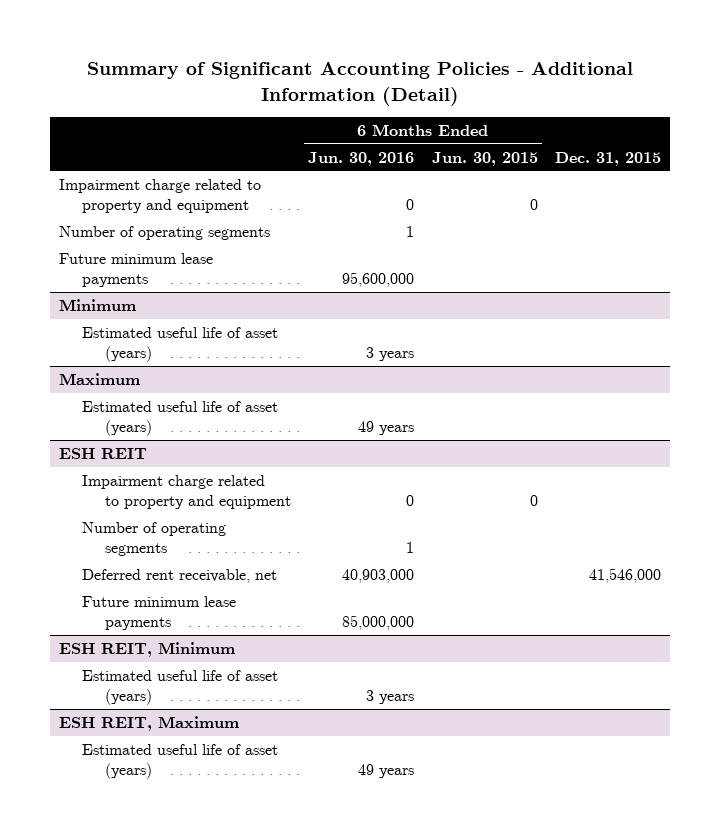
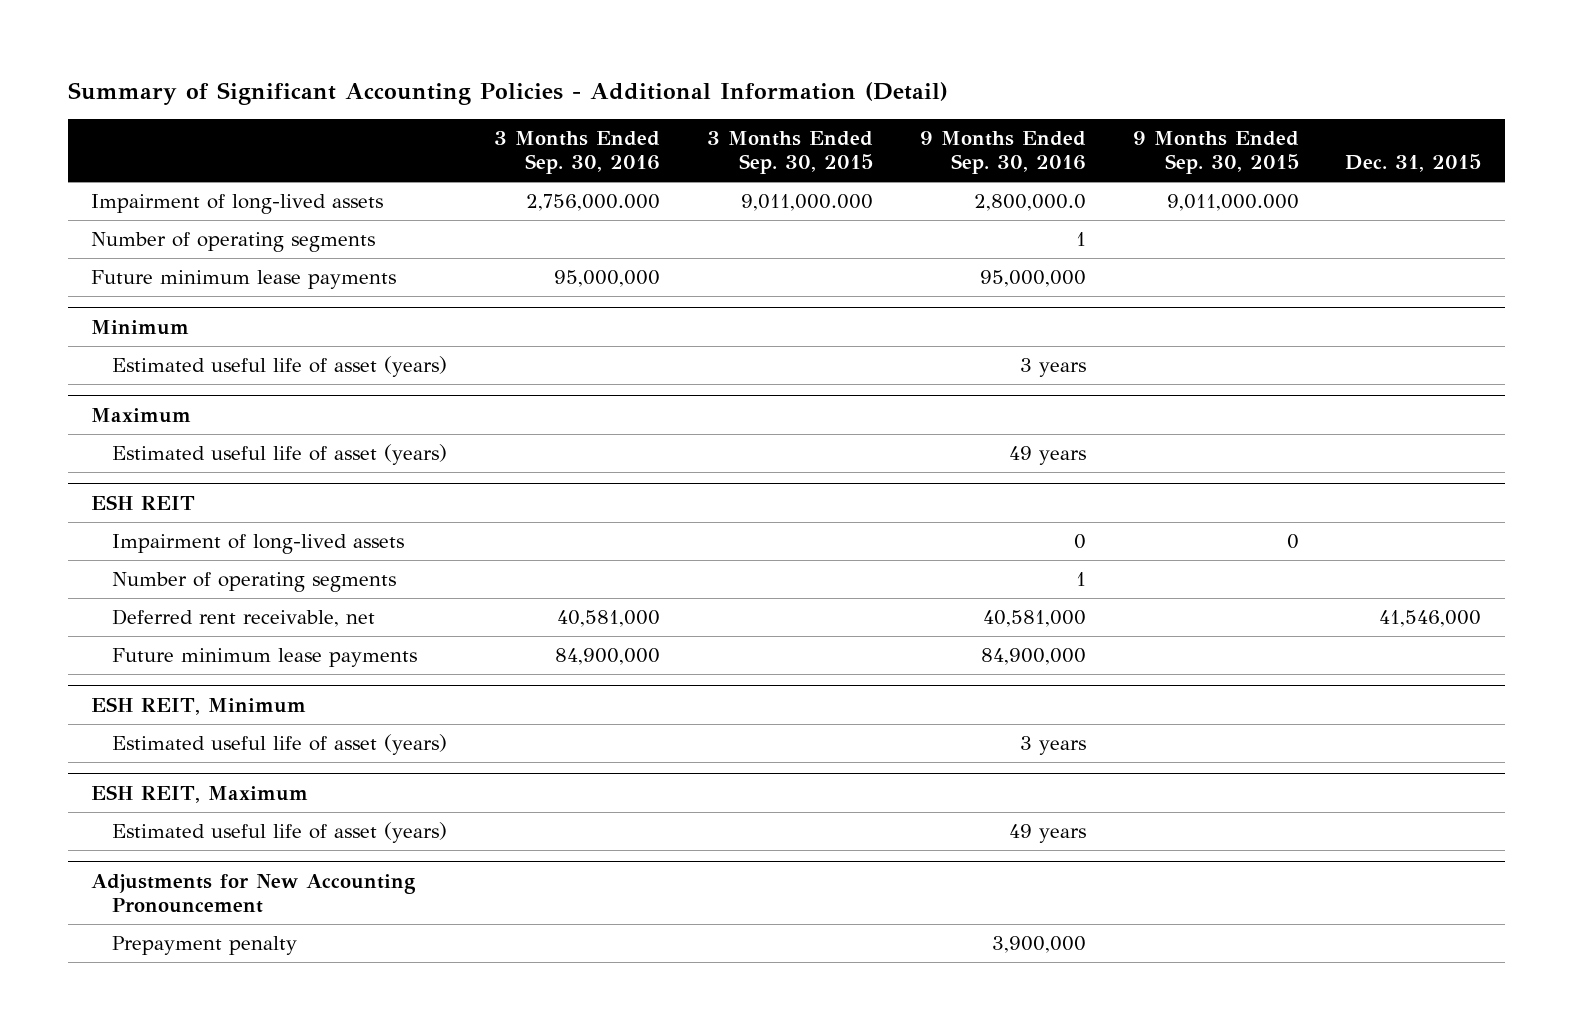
- | 6 Months Ended Jun. 30, 2016 | 6 Months Ended Jun. 30, 2015 | Dec. 31, 2015
+ | 3 Months Ended Sep. 30, 2016 | 3 Months Ended Sep. 30, 2015 | 9 Months Ended Sep. 30, 2016 | 9 Months Ended Sep. 30, 2015 | Dec. 31, 2015
- Impairment charge related to property and equipment | 0 | 0 |
+ Impairment of long-lived assets | 2,756,000.000 | 9,011,000.000 | 2,800,000.0 | 9,011,000.000 |
@ ESH REIT
- Impairment charge related to property and equipment | 0 | 0 |
+ Impairment of long-lived assets | | | 0 | 0 |
+ Adjustments for New Accounting Pronouncement
+ Prepayment penalty | | | 3,900,000 | |

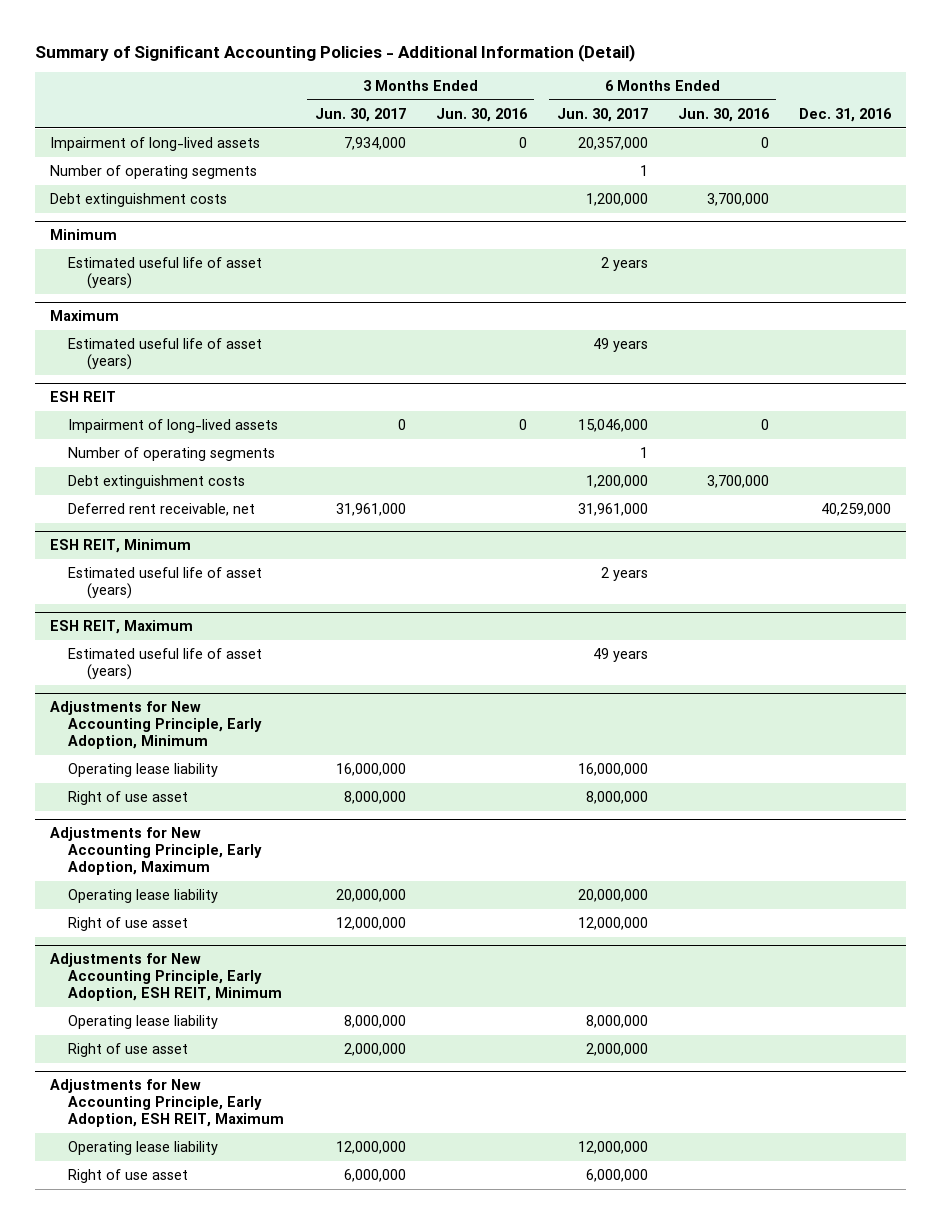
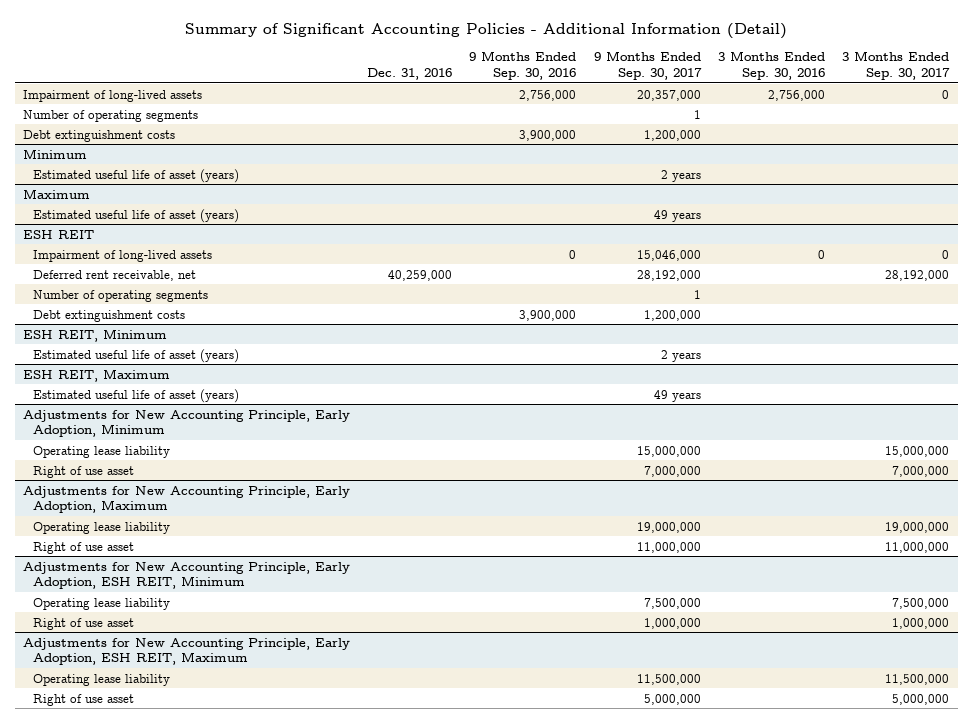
- | 3 Months Ended Jun. 30, 2017 | 3 Months Ended Jun. 30, 2016 | 6 Months Ended Jun. 30, 2017 | 6 Months Ended Jun. 30, 2016 | Dec. 31, 2016
+ | Dec. 31, 2016 | 9 Months Ended Sep. 30, 2016 | 9 Months Ended Sep. 30, 2017 | 3 Months Ended Sep. 30, 2016 | 3 Months Ended Sep. 30, 2017
@ ESH REIT
moved up: Deferred rent receivable, net | 40,259,000 | | 28,192,000 | | 28,192,000

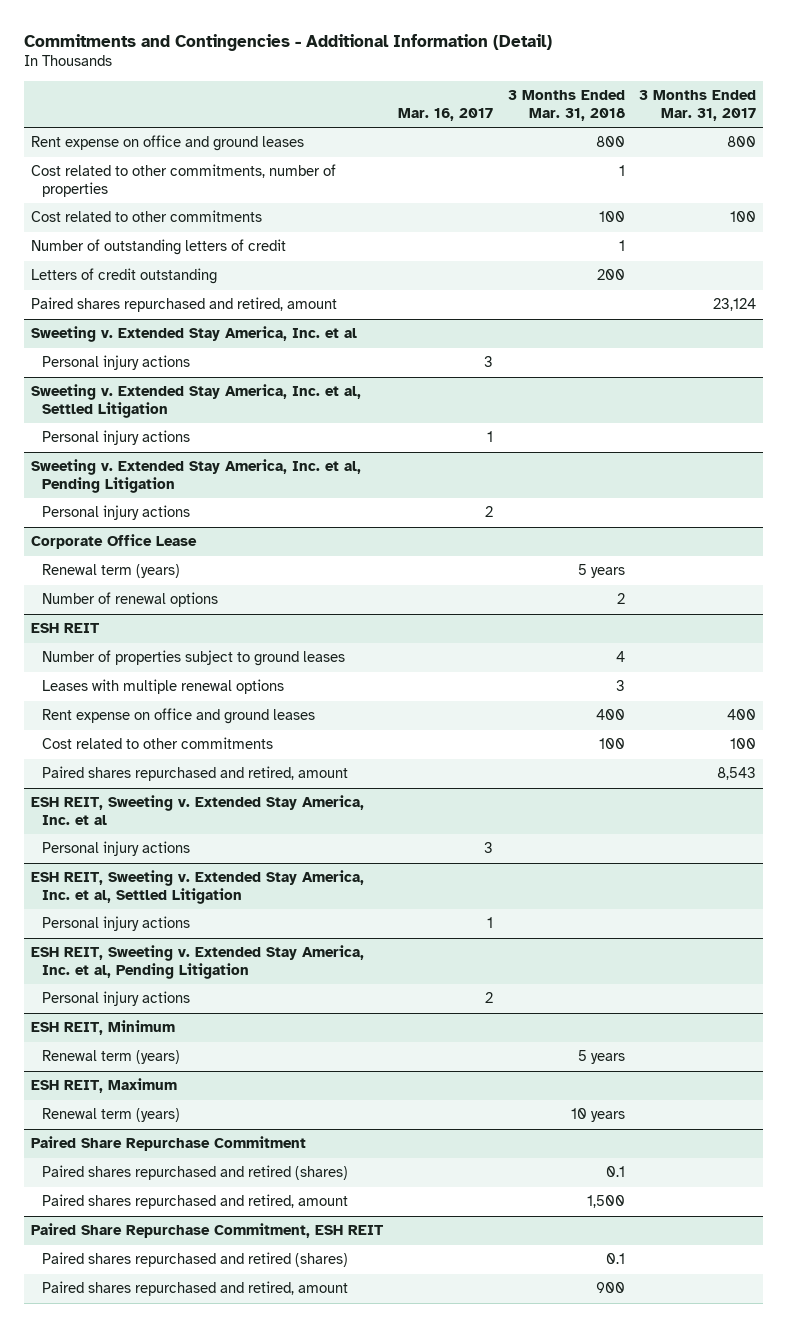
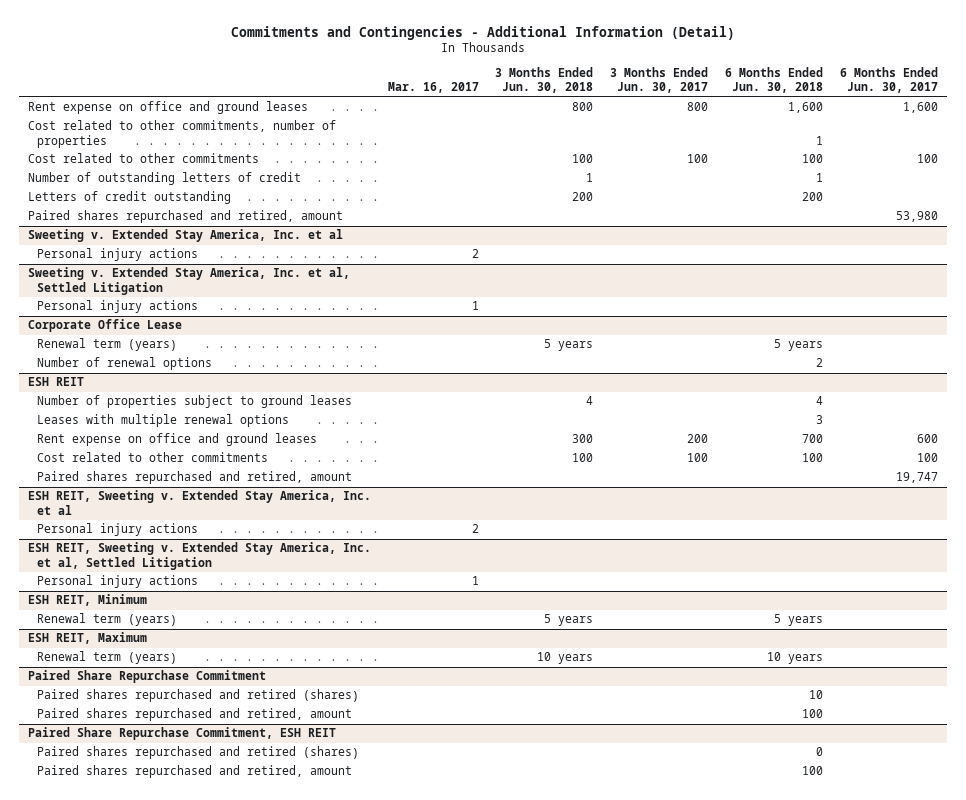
- | Mar. 16, 2017 | 3 Months Ended Mar. 31, 2018 | 3 Months Ended Mar. 31, 2017
+ | Mar. 16, 2017 | 3 Months Ended Jun. 30, 2018 | 3 Months Ended Jun. 30, 2017 | 6 Months Ended Jun. 30, 2018 | 6 Months Ended Jun. 30, 2017
@ Sweeting v. Extended Stay America, Inc. et al
- Personal injury actions | 3 | |
+ Personal injury actions | 2 | | | |
- Sweeting v. Extended Stay America, Inc. et al, Pending Litigation
- Personal injury actions | 2 | |
@ ESH REIT, Sweeting v. Extended Stay America, Inc. et al
- Personal injury actions | 3 | |
+ Personal injury actions | 2 | | | |
- ESH REIT, Sweeting v. Extended Stay America, Inc. et al, Pending Litigation
- Personal injury actions | 2 | |

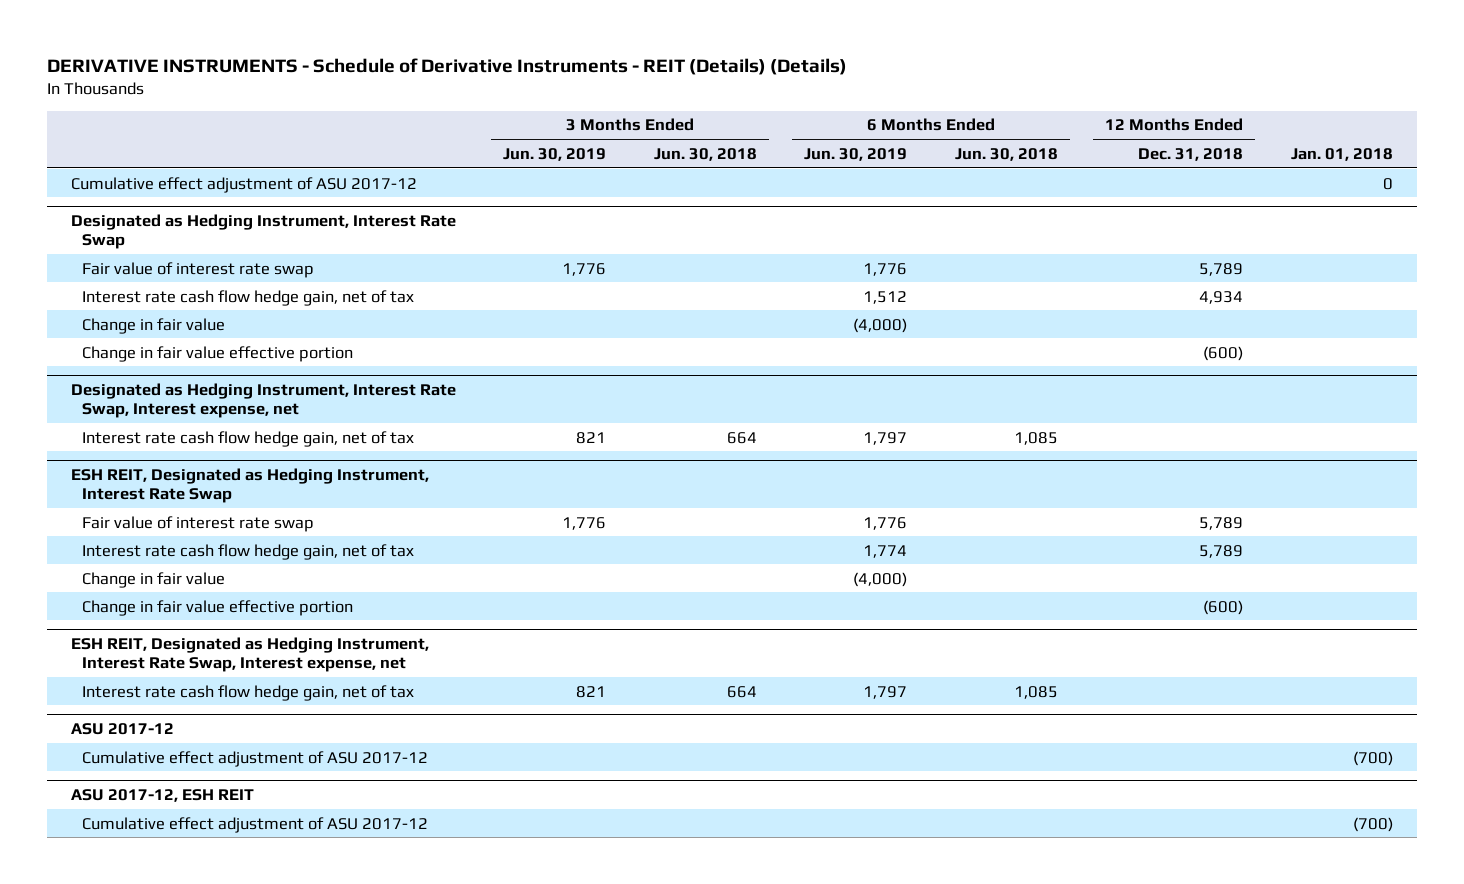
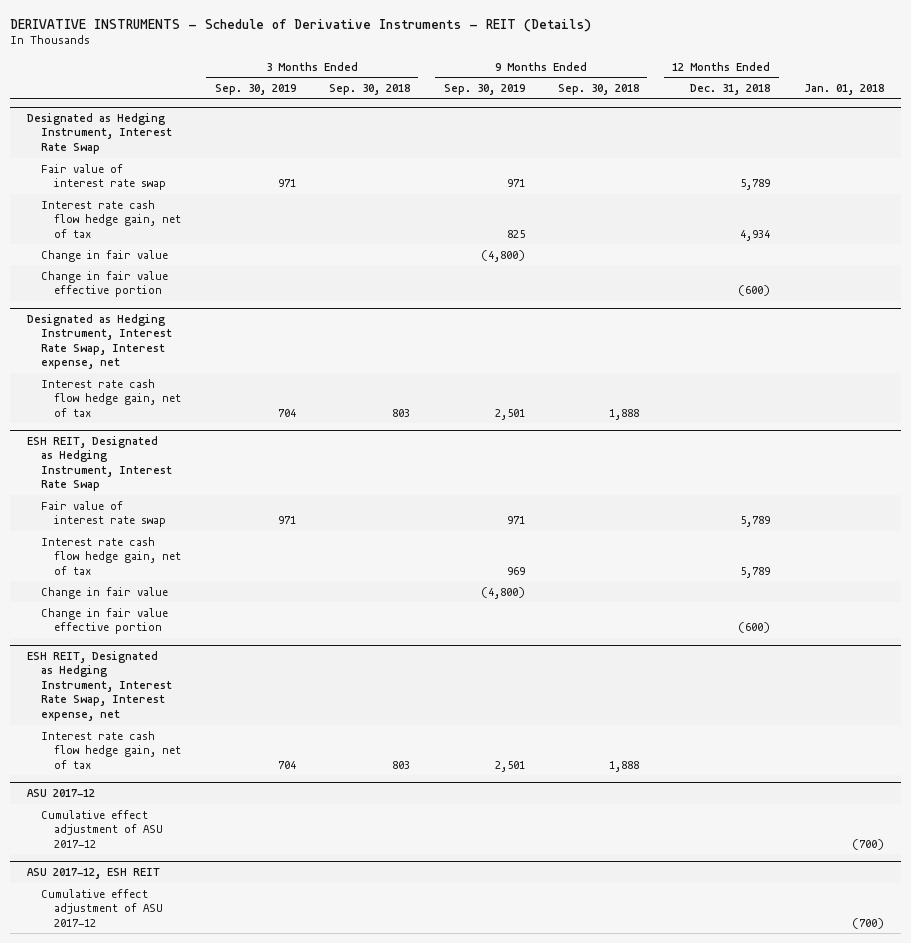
- DERIVATIVE INSTRUMENTS - Schedule of Derivative Instruments - REIT (Details) (Details)
+ DERIVATIVE INSTRUMENTS - Schedule of Derivative Instruments - REIT (Details)
- | 3 Months Ended Jun. 30, 2019 | 3 Months Ended Jun. 30, 2018 | 6 Months Ended Jun. 30, 2019 | 6 Months Ended Jun. 30, 2018 | 12 Months Ended Dec. 31, 2018 | Jan. 01, 2018
+ | 3 Months Ended Sep. 30, 2019 | 3 Months Ended Sep. 30, 2018 | 9 Months Ended Sep. 30, 2019 | 9 Months Ended Sep. 30, 2018 | 12 Months Ended Dec. 31, 2018 | Jan. 01, 2018
- Cumulative effect adjustment of ASU 2017-12 | | | | | | 0

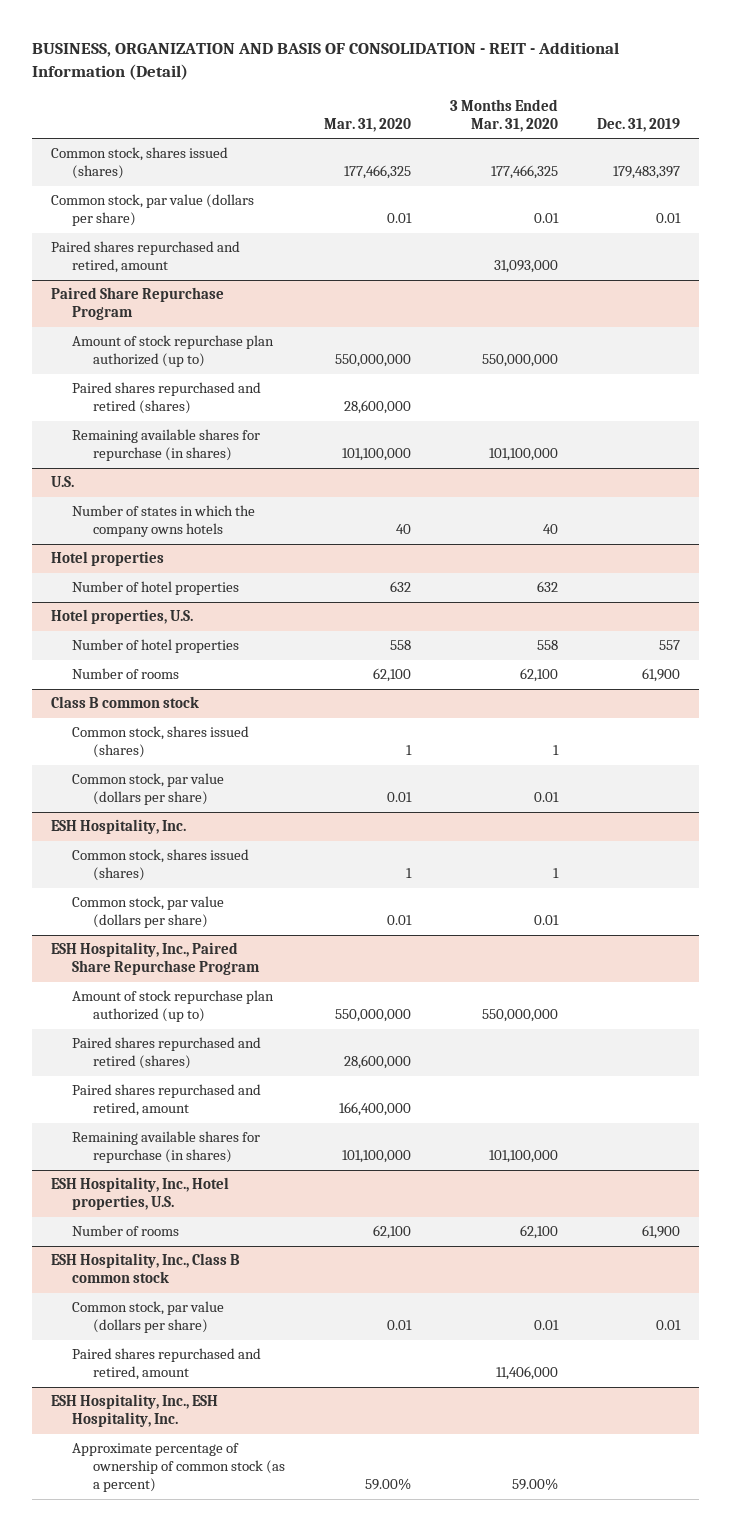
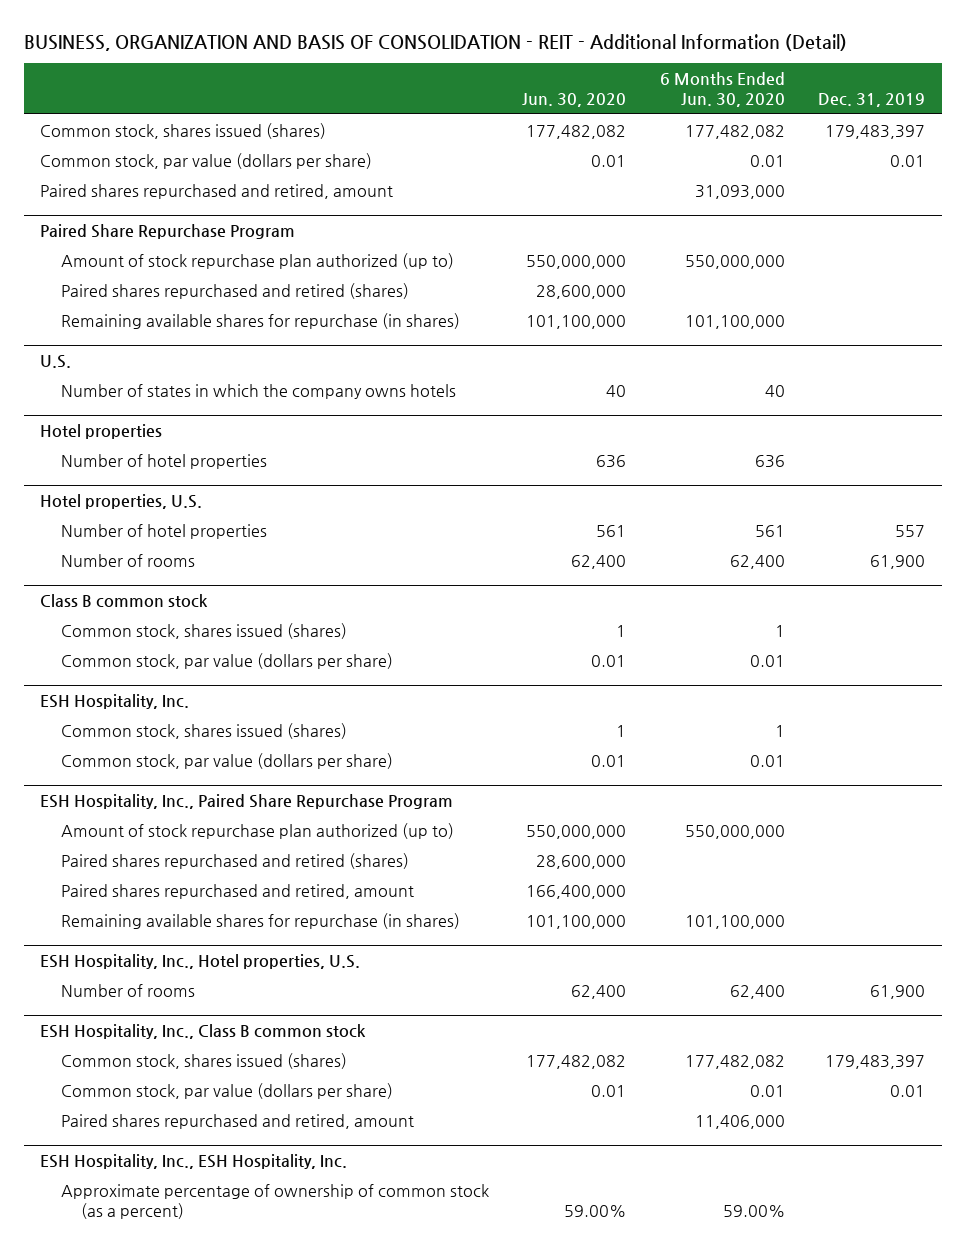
- | Mar. 31, 2020 | 3 Months Ended Mar. 31, 2020 | Dec. 31, 2019
+ | Jun. 30, 2020 | 6 Months Ended Jun. 30, 2020 | Dec. 31, 2019
@ ESH Hospitality, Inc., Class B common stock
+ Common stock, shares issued (shares) | 177,482,082 | 177,482,082 | 179,483,397

